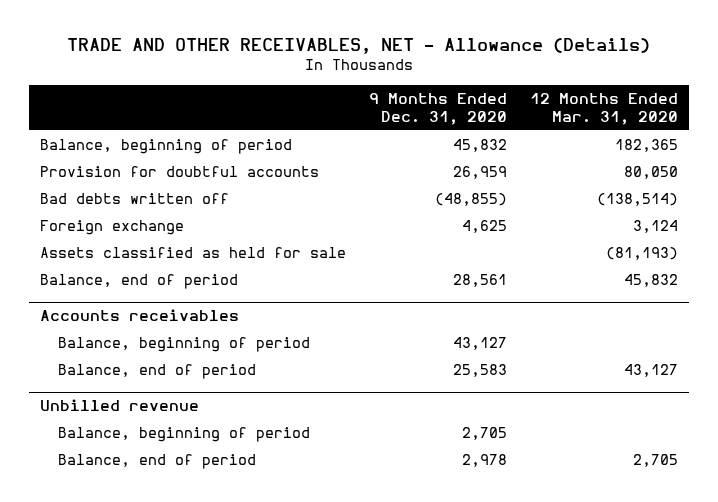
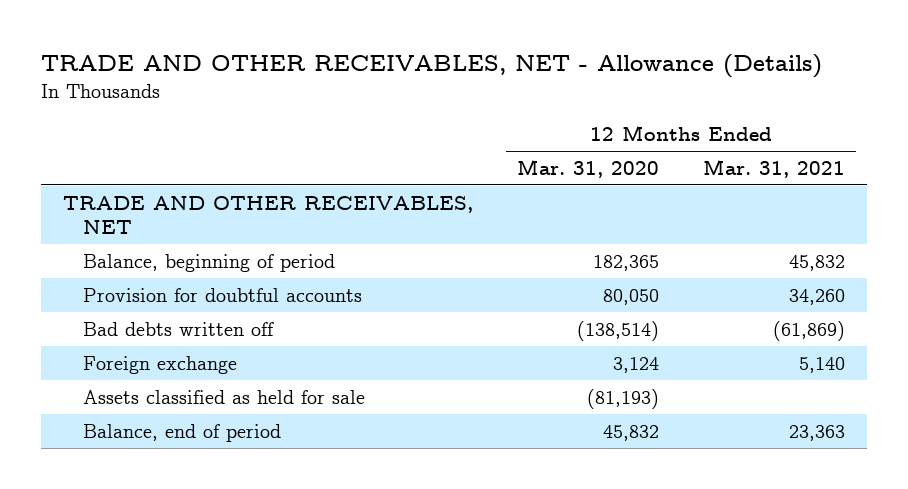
- | 9 Months Ended Dec. 31, 2020 | 12 Months Ended Mar. 31, 2020
+ | 12 Months Ended Mar. 31, 2020 | 12 Months Ended Mar. 31, 2021
+ TRADE AND OTHER RECEIVABLES, NET
- Accounts receivables
- Balance, beginning of period | 43,127 |
- Balance, end of period | 25,583 | 43,127
- Unbilled revenue
- Balance, beginning of period | 2,705 |
- Balance, end of period | 2,978 | 2,705

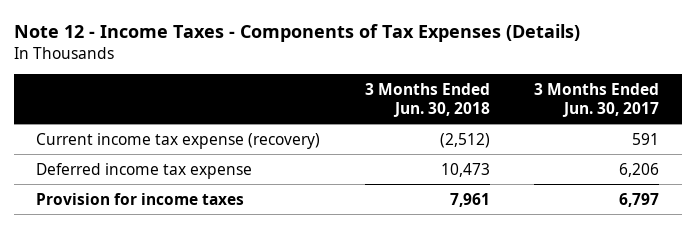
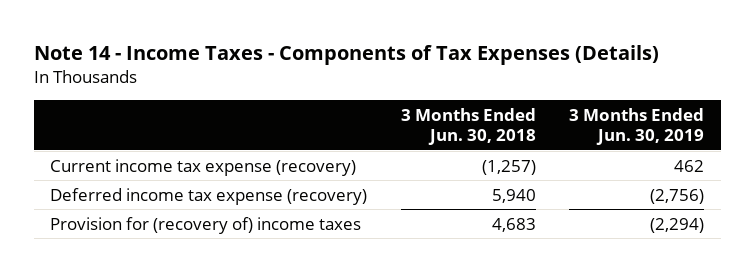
- Note 12 - Income Taxes - Components of Tax Expenses (Details)
+ Note 14 - Income Taxes - Components of Tax Expenses (Details)
- | 3 Months Ended Jun. 30, 2018 | 3 Months Ended Jun. 30, 2017
+ | 3 Months Ended Jun. 30, 2018 | 3 Months Ended Jun. 30, 2019
- Current income tax expense (recovery) | (2,512) | 591
- Deferred income tax expense | 10,473 | 6,206
- Provision for income taxes | 7,961 | 6,797
+ Current income tax expense (recovery) | (1,257) | 462
+ Deferred income tax expense (recovery) | 5,940 | (2,756)
+ Provision for (recovery of) income taxes | 4,683 | (2,294)

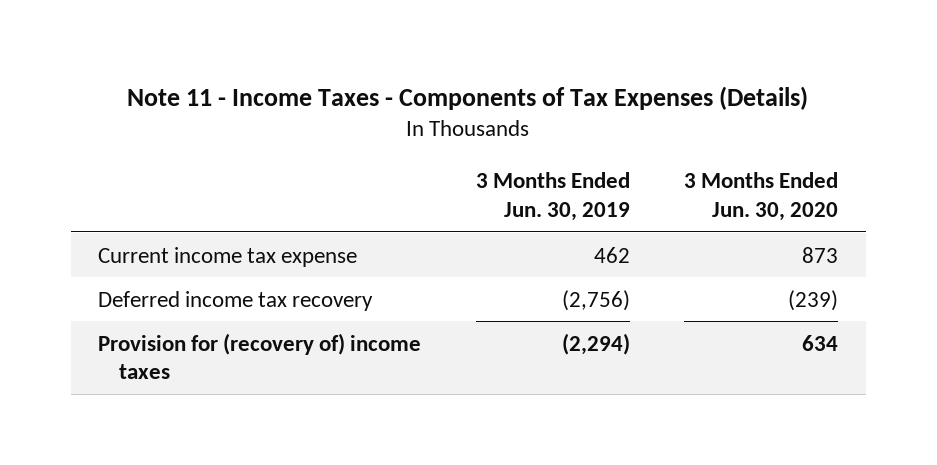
- Note 14 - Income Taxes - Components of Tax Expenses (Details)
+ Note 11 - Income Taxes - Components of Tax Expenses (Details)
- | 3 Months Ended Jun. 30, 2018 | 3 Months Ended Jun. 30, 2019
+ | 3 Months Ended Jun. 30, 2019 | 3 Months Ended Jun. 30, 2020
- Current income tax expense (recovery) | (1,257) | 462
- Deferred income tax expense (recovery) | 5,940 | (2,756)
+ Current income tax expense | 462 | 873
+ Deferred income tax recovery | (2,756) | (239)

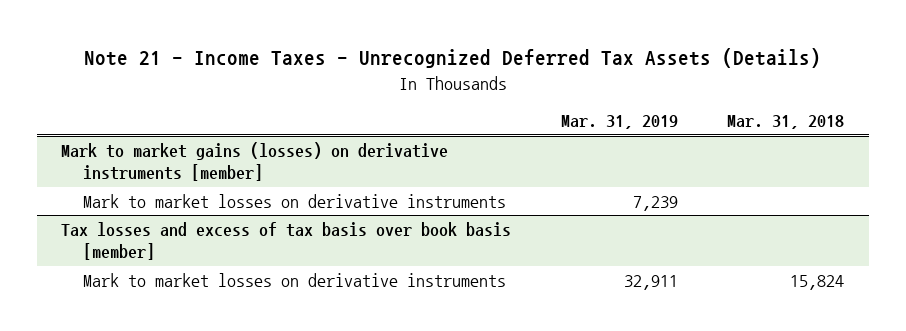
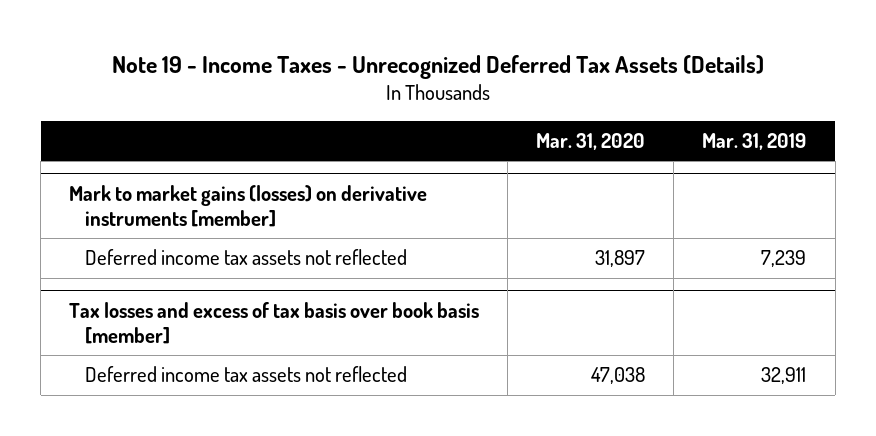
- Note 21 - Income Taxes - Unrecognized Deferred Tax Assets (Details)
+ Note 19 - Income Taxes - Unrecognized Deferred Tax Assets (Details)
- | Mar. 31, 2019 | Mar. 31, 2018
+ | Mar. 31, 2020 | Mar. 31, 2019
@ Mark to market gains (losses) on derivative instruments [member]
- Mark to market losses on derivative instruments | 7,239 |
+ Deferred income tax assets not reflected | 31,897 | 7,239
@ Tax losses and excess of tax basis over book basis [member]
- Mark to market losses on derivative instruments | 32,911 | 15,824
+ Deferred income tax assets not reflected | 47,038 | 32,911

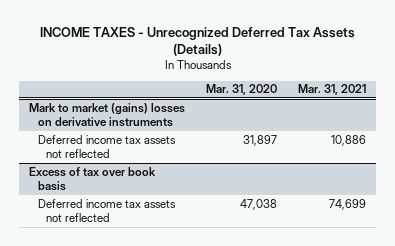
- Note 19 - Income Taxes - Unrecognized Deferred Tax Assets (Details)
+ INCOME TAXES - Unrecognized Deferred Tax Assets (Details)
- | Mar. 31, 2020 | Mar. 31, 2019
+ | Mar. 31, 2020 | Mar. 31, 2021
- Mark to market gains (losses) on derivative instruments [member]
+ Mark to market (gains) losses on derivative instruments
- Tax losses and excess of tax basis over book basis [member]
+ Excess of tax over book basis

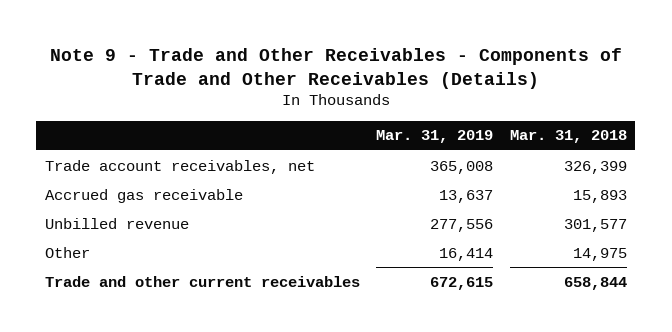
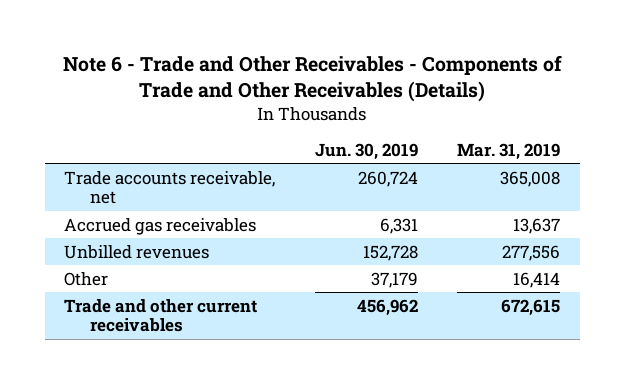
- Note 9 - Trade and Other Receivables - Components of Trade and Other Receivables (Details)
+ Note 6 - Trade and Other Receivables - Components of Trade and Other Receivables (Details)
- | Mar. 31, 2019 | Mar. 31, 2018
+ | Jun. 30, 2019 | Mar. 31, 2019
- Trade account receivables, net | 365,008 | 326,399
- Accrued gas receivable | 13,637 | 15,893
- Unbilled revenue | 277,556 | 301,577
+ Trade accounts receivable, net | 260,724 | 365,008
+ Accrued gas receivables | 6,331 | 13,637
+ Unbilled revenues | 152,728 | 277,556

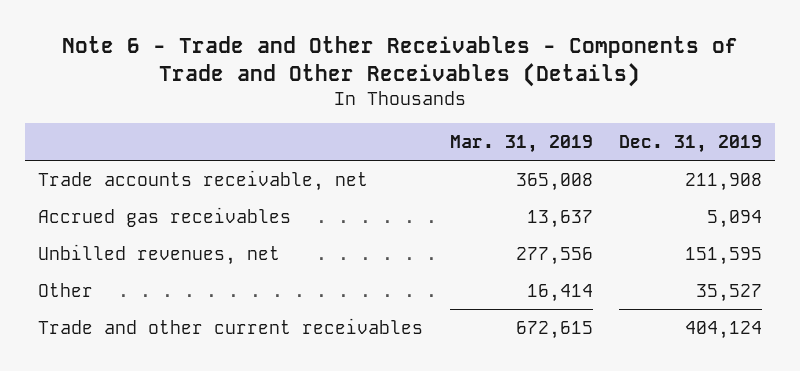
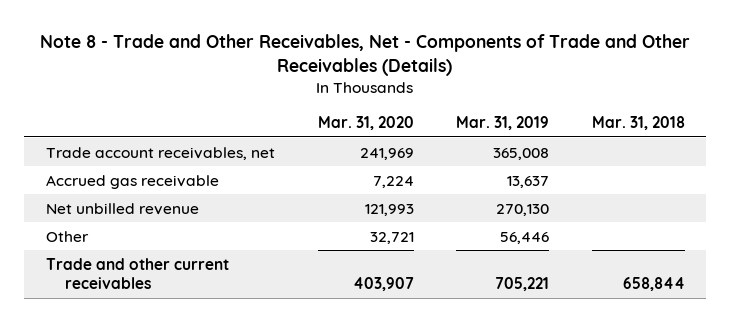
- Note 6 - Trade and Other Receivables - Components of Trade and Other Receivables (Details)
+ Note 8 - Trade and Other Receivables, Net - Components of Trade and Other Receivables (Details)
- | Mar. 31, 2019 | Dec. 31, 2019
+ | Mar. 31, 2020 | Mar. 31, 2019 | Mar. 31, 2018
- Trade accounts receivable, net | 365,008 | 211,908
- Accrued gas receivables | 13,637 | 5,094
- Unbilled revenues, net | 277,556 | 151,595
- Other | 16,414 | 35,527
- Trade and other current receivables | 672,615 | 404,124
+ Trade account receivables, net | 241,969 | 365,008 |
+ Accrued gas receivable | 7,224 | 13,637 |
+ Net unbilled revenue | 121,993 | 270,130 |
+ Other | 32,721 | 56,446 |
+ Trade and other current receivables | 403,907 | 705,221 | 658,844

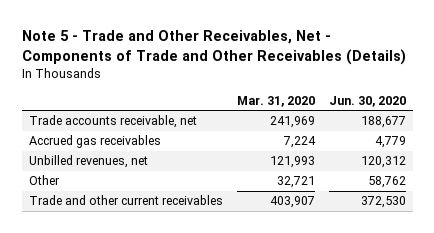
- Note 8 - Trade and Other Receivables, Net - Components of Trade and Other Receivables (Details)
+ Note 5 - Trade and Other Receivables, Net - Components of Trade and Other Receivables (Details)
- | Mar. 31, 2020 | Mar. 31, 2019 | Mar. 31, 2018
+ | Mar. 31, 2020 | Jun. 30, 2020
- Trade account receivables, net | 241,969 | 365,008 |
- Accrued gas receivable | 7,224 | 13,637 |
- Net unbilled revenue | 121,993 | 270,130 |
+ Trade accounts receivable, net | 241,969 | 188,677
+ Accrued gas receivables | 7,224 | 4,779
+ Unbilled revenues, net | 121,993 | 120,312

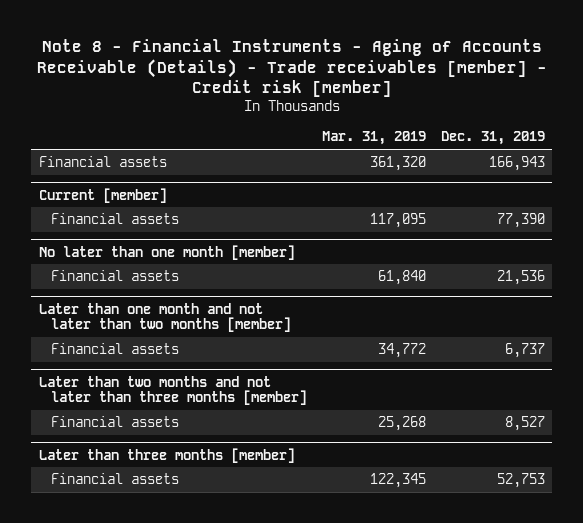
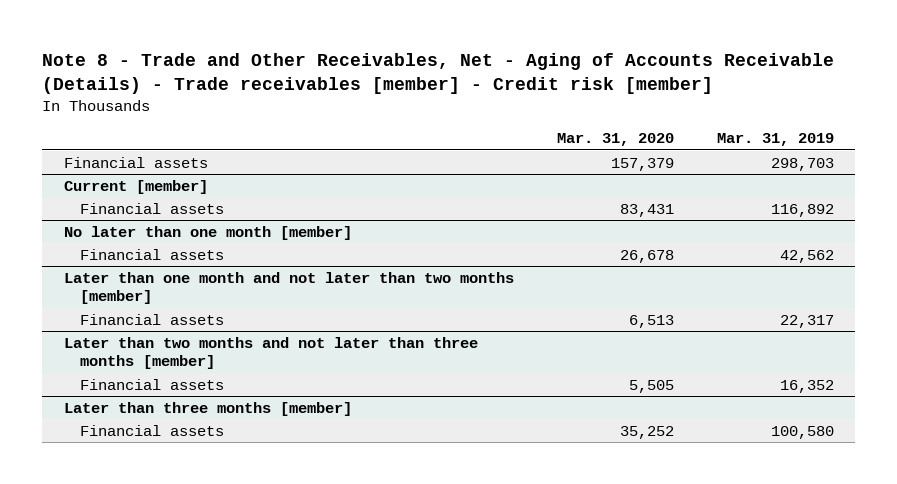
- Note 8 - Financial Instruments - Aging of Accounts Receivable (Details) - Trade receivables [member] - Credit risk [member]
+ Note 8 - Trade and Other Receivables, Net - Aging of Accounts Receivable (Details) - Trade receivables [member] - Credit risk [member]
- | Mar. 31, 2019 | Dec. 31, 2019
+ | Mar. 31, 2020 | Mar. 31, 2019
- Financial assets | 361,320 | 166,943
+ Financial assets | 157,379 | 298,703
@ Current [member]
- Financial assets | 117,095 | 77,390
+ Financial assets | 83,431 | 116,892
@ No later than one month [member]
- Financial assets | 61,840 | 21,536
+ Financial assets | 26,678 | 42,562
@ Later than one month and not later than two months [member]
- Financial assets | 34,772 | 6,737
+ Financial assets | 6,513 | 22,317
@ Later than two months and not later than three months [member]
- Financial assets | 25,268 | 8,527
+ Financial assets | 5,505 | 16,352
@ Later than three months [member]
- Financial assets | 122,345 | 52,753
+ Financial assets | 35,252 | 100,580

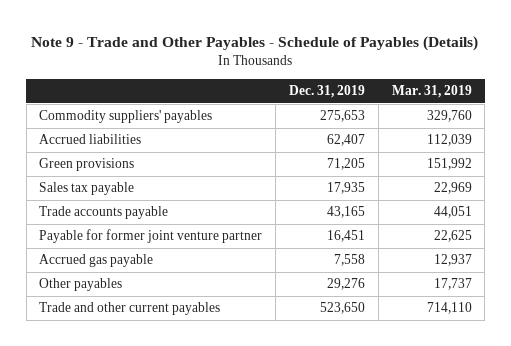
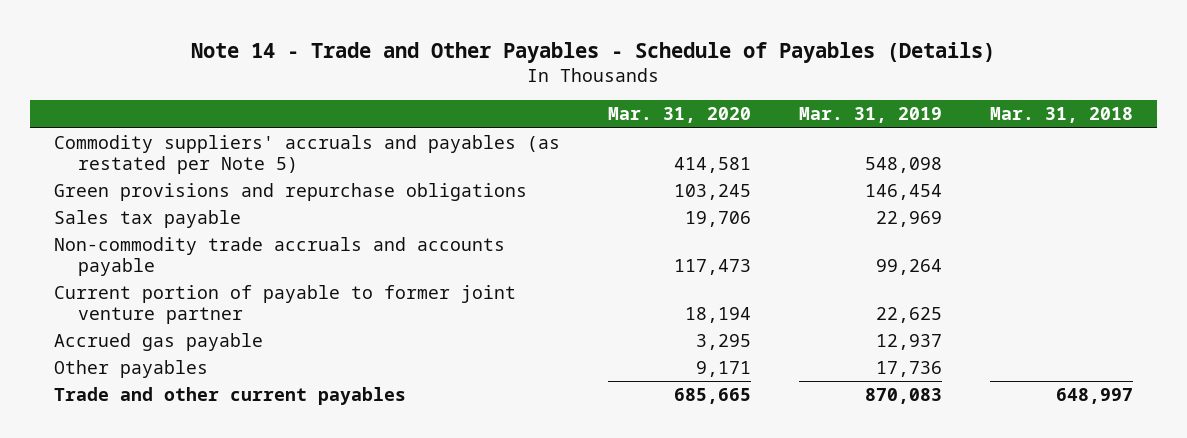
- Note 9 - Trade and Other Payables - Schedule of Payables (Details)
+ Note 14 - Trade and Other Payables - Schedule of Payables (Details)
- | Dec. 31, 2019 | Mar. 31, 2019
+ | Mar. 31, 2020 | Mar. 31, 2019 | Mar. 31, 2018
- Commodity suppliers' payables | 275,653 | 329,760
- Accrued liabilities | 62,407 | 112,039
- Green provisions | 71,205 | 151,992
+ Commodity suppliers' accruals and payables (as restated per Note 5) | 414,581 | 548,098 |
+ Green provisions and repurchase obligations | 103,245 | 146,454 |
- Trade accounts payable | 43,165 | 44,051
- Payable for former joint venture partner | 16,451 | 22,625
+ Non-commodity trade accruals and accounts payable | 117,473 | 99,264 |
+ Current portion of payable to former joint venture partner | 18,194 | 22,625 |
- Other payables | 29,276 | 17,737
- Trade and other current payables | 523,650 | 714,110
+ Other payables | 9,171 | 17,736 |
+ Trade and other current payables | 685,665 | 870,083 | 648,997

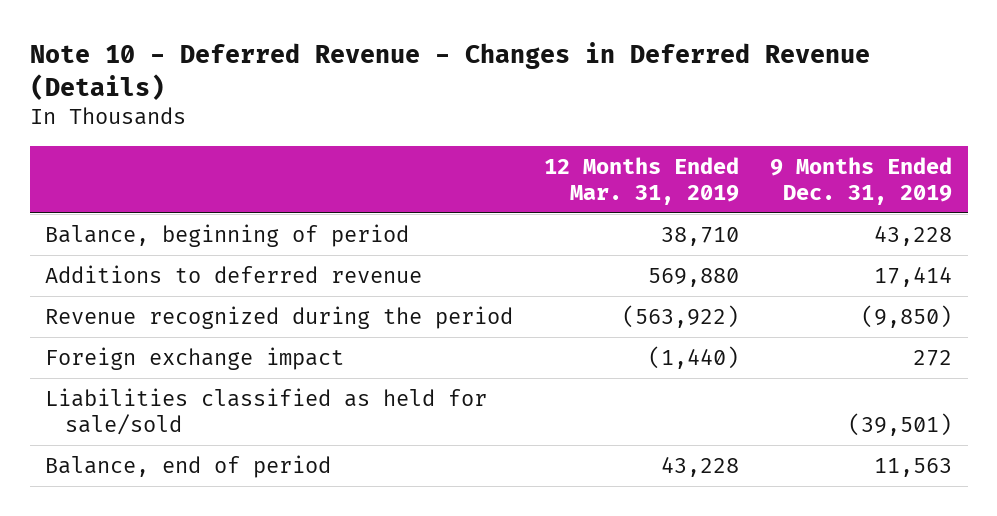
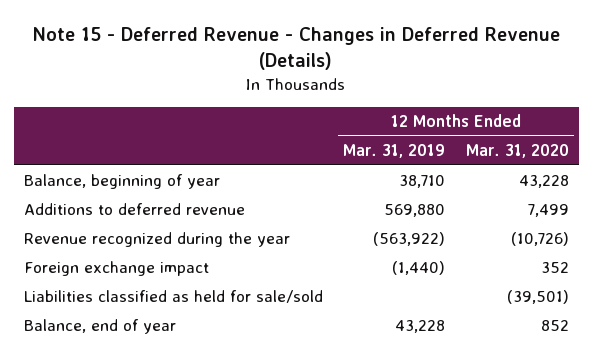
- Note 10 - Deferred Revenue - Changes in Deferred Revenue (Details)
+ Note 15 - Deferred Revenue - Changes in Deferred Revenue (Details)
- | 12 Months Ended Mar. 31, 2019 | 9 Months Ended Dec. 31, 2019
+ | 12 Months Ended Mar. 31, 2019 | 12 Months Ended Mar. 31, 2020
- Balance, beginning of period | 38,710 | 43,228
+ Balance, beginning of year | 38,710 | 43,228
- Revenue recognized during the period | (563,922) | (9,850)
+ Revenue recognized during the year | (563,922) | (10,726)
- Balance, end of period | 43,228 | 11,563
+ Balance, end of year | 43,228 | 852

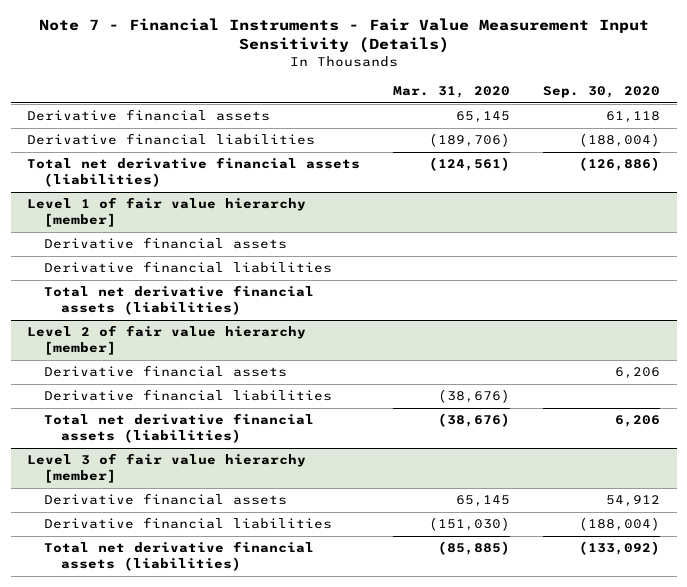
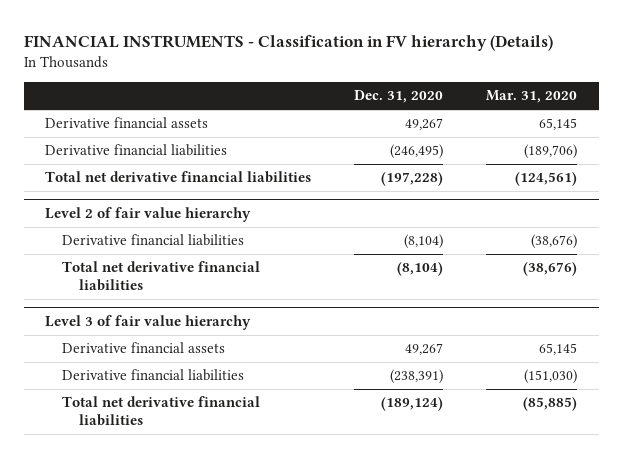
- Note 7 - Financial Instruments - Fair Value Measurement Input Sensitivity (Details)
+ FINANCIAL INSTRUMENTS - Classification in FV hierarchy (Details)
- | Mar. 31, 2020 | Sep. 30, 2020
+ | Dec. 31, 2020 | Mar. 31, 2020
- Total net derivative financial assets (liabilities) | (124,561) | (126,886)
- Level 1 of fair value hierarchy [member]
- Derivative financial assets
- Derivative financial liabilities
- Total net derivative financial assets (liabilities)
- Level 2 of fair value hierarchy [member]
- Derivative financial assets | | 6,206
+ Total net derivative financial liabilities | (197,228) | (124,561)
+ Level 2 of fair value hierarchy
- Total net derivative financial assets (liabilities) | (38,676) | 6,206
- Level 3 of fair value hierarchy [member]
+ Total net derivative financial liabilities | (8,104) | (38,676)
+ Level 3 of fair value hierarchy
- Total net derivative financial assets (liabilities) | (85,885) | (133,092)
+ Total net derivative financial liabilities | (189,124) | (85,885)

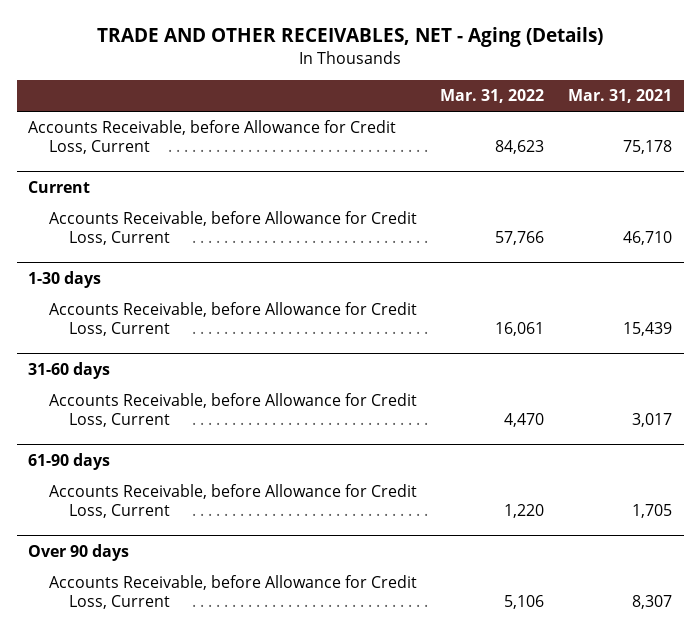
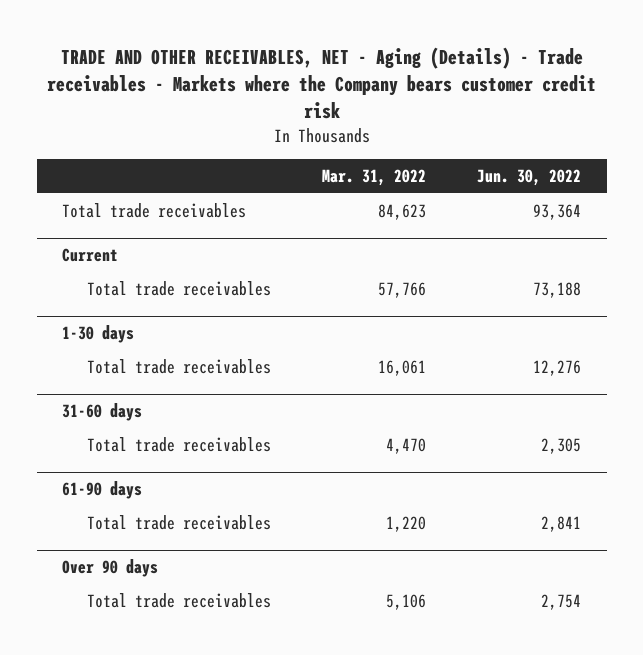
- TRADE AND OTHER RECEIVABLES, NET - Aging (Details)
+ TRADE AND OTHER RECEIVABLES, NET - Aging (Details) - Trade receivables - Markets where the Company bears customer credit risk
- | Mar. 31, 2022 | Mar. 31, 2021
+ | Mar. 31, 2022 | Jun. 30, 2022
- Accounts Receivable, before Allowance for Credit Loss, Current | 84,623 | 75,178
+ Total trade receivables | 84,623 | 93,364
@ Current
- Accounts Receivable, before Allowance for Credit Loss, Current | 57,766 | 46,710
+ Total trade receivables | 57,766 | 73,188
@ 1-30 days
- Accounts Receivable, before Allowance for Credit Loss, Current | 16,061 | 15,439
+ Total trade receivables | 16,061 | 12,276
@ 31-60 days
- Accounts Receivable, before Allowance for Credit Loss, Current | 4,470 | 3,017
+ Total trade receivables | 4,470 | 2,305
@ 61-90 days
- Accounts Receivable, before Allowance for Credit Loss, Current | 1,220 | 1,705
+ Total trade receivables | 1,220 | 2,841
@ Over 90 days
- Accounts Receivable, before Allowance for Credit Loss, Current | 5,106 | 8,307
+ Total trade receivables | 5,106 | 2,754

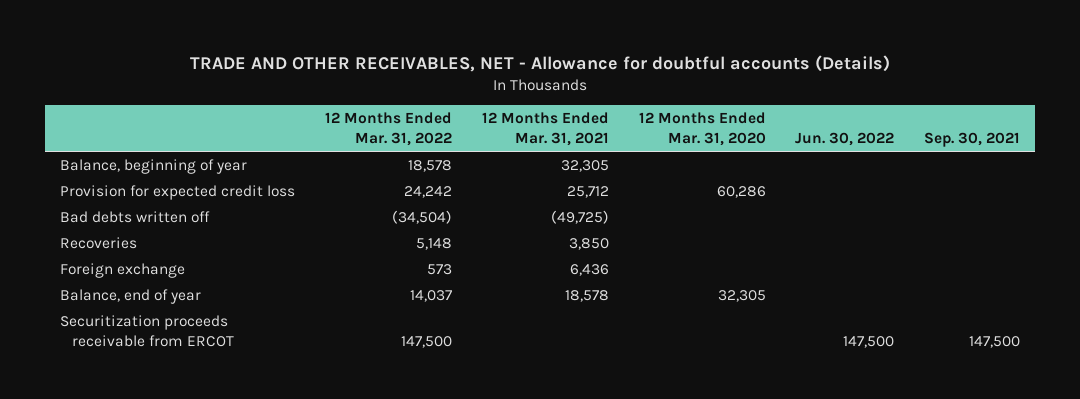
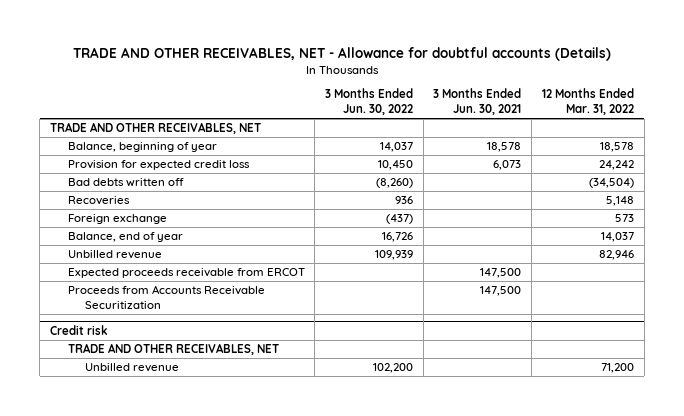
- | 12 Months Ended Mar. 31, 2022 | 12 Months Ended Mar. 31, 2021 | 12 Months Ended Mar. 31, 2020 | Jun. 30, 2022 | Sep. 30, 2021
+ | 3 Months Ended Jun. 30, 2022 | 3 Months Ended Jun. 30, 2021 | 12 Months Ended Mar. 31, 2022
+ TRADE AND OTHER RECEIVABLES, NET
- Securitization proceeds receivable from ERCOT | 147,500 | | | 147,500 | 147,500
+ Unbilled revenue | 109,939 | | 82,946
+ Expected proceeds receivable from ERCOT | | 147,500 |
+ Proceeds from Accounts Receivable Securitization | | 147,500 |
+ Credit risk
+ TRADE AND OTHER RECEIVABLES, NET
+ Unbilled revenue | 102,200 | | 71,200

